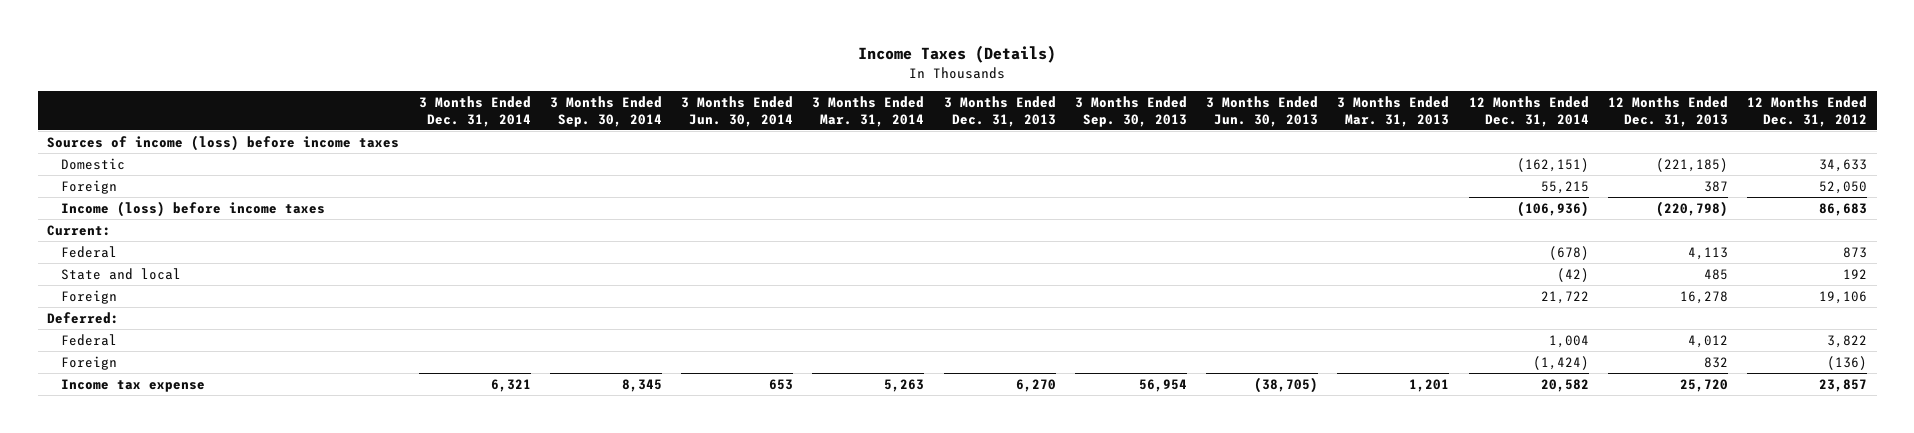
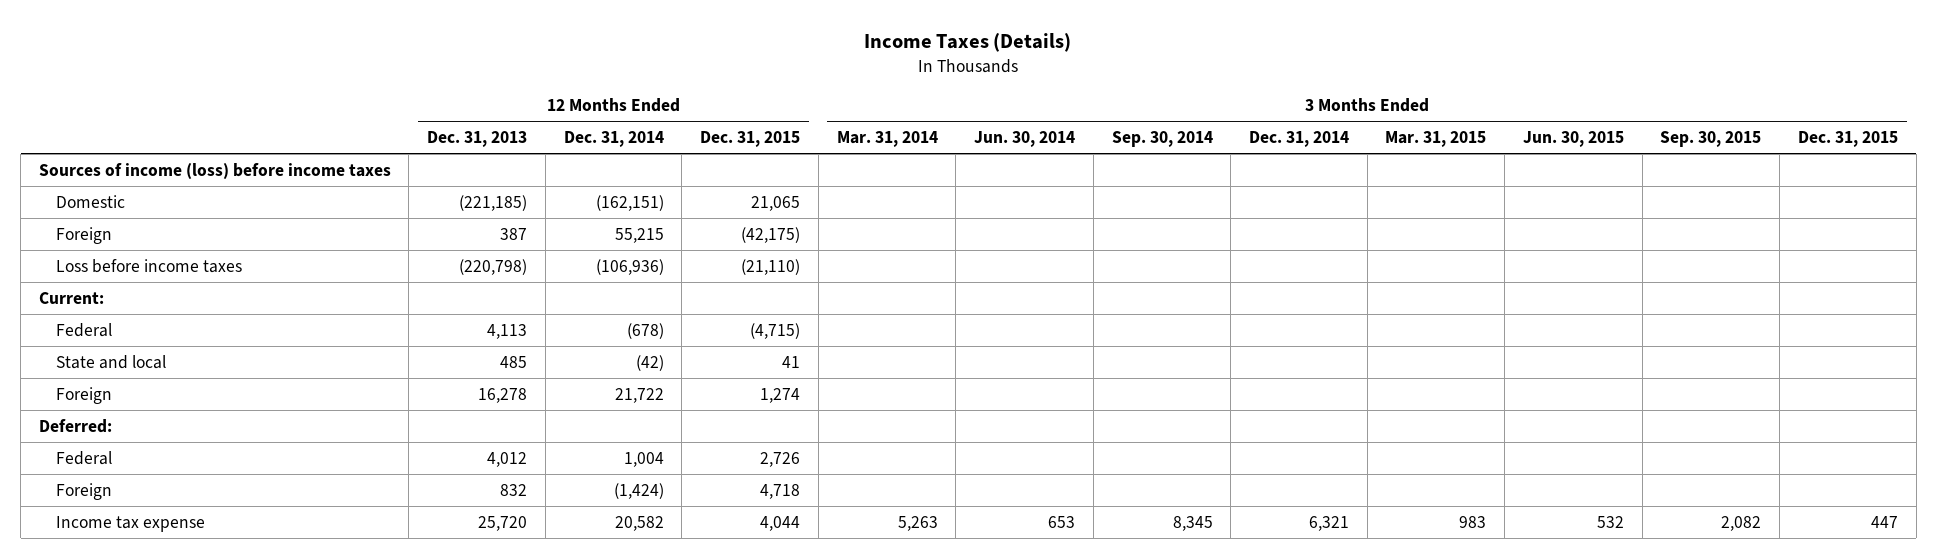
- | 3 Months Ended Dec. 31, 2014 | 3 Months Ended Sep. 30, 2014 | 3 Months Ended Jun. 30, 2014 | 3 Months Ended Mar. 31, 2014 | 3 Months Ended Dec. 31, 2013 | 3 Months Ended Sep. 30, 2013 | 3 Months Ended Jun. 30, 2013 | 3 Months Ended Mar. 31, 2013 | 12 Months Ended Dec. 31, 2014 | 12 Months Ended Dec. 31, 2013 | 12 Months Ended Dec. 31, 2012
+ | 12 Months Ended Dec. 31, 2013 | 12 Months Ended Dec. 31, 2014 | 12 Months Ended Dec. 31, 2015 | 3 Months Ended Mar. 31, 2014 | 3 Months Ended Jun. 30, 2014 | 3 Months Ended Sep. 30, 2014 | 3 Months Ended Dec. 31, 2014 | 3 Months Ended Mar. 31, 2015 | 3 Months Ended Jun. 30, 2015 | 3 Months Ended Sep. 30, 2015 | 3 Months Ended Dec. 31, 2015
- Income (loss) before income taxes | | | | | | | | | (106,936) | (220,798) | 86,683
+ Loss before income taxes | (220,798) | (106,936) | (21,110) | | | | | | | |

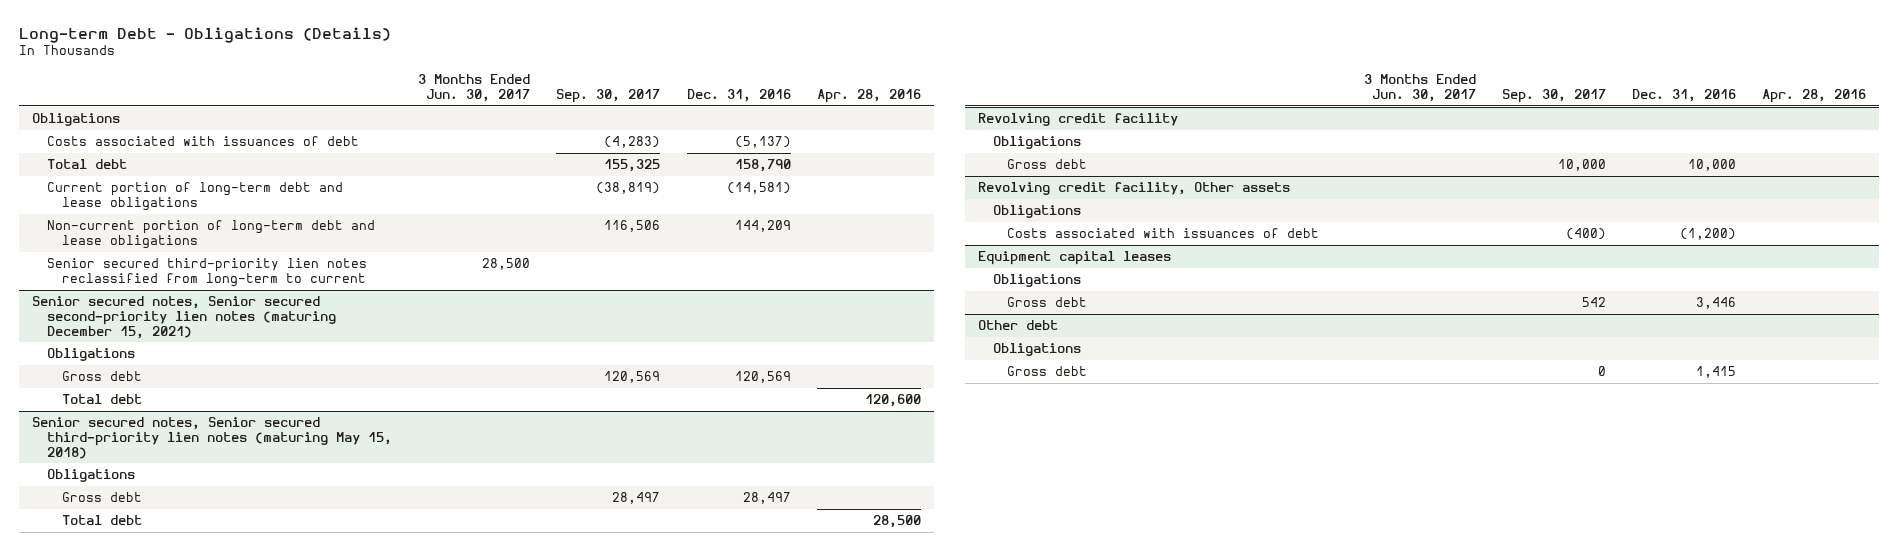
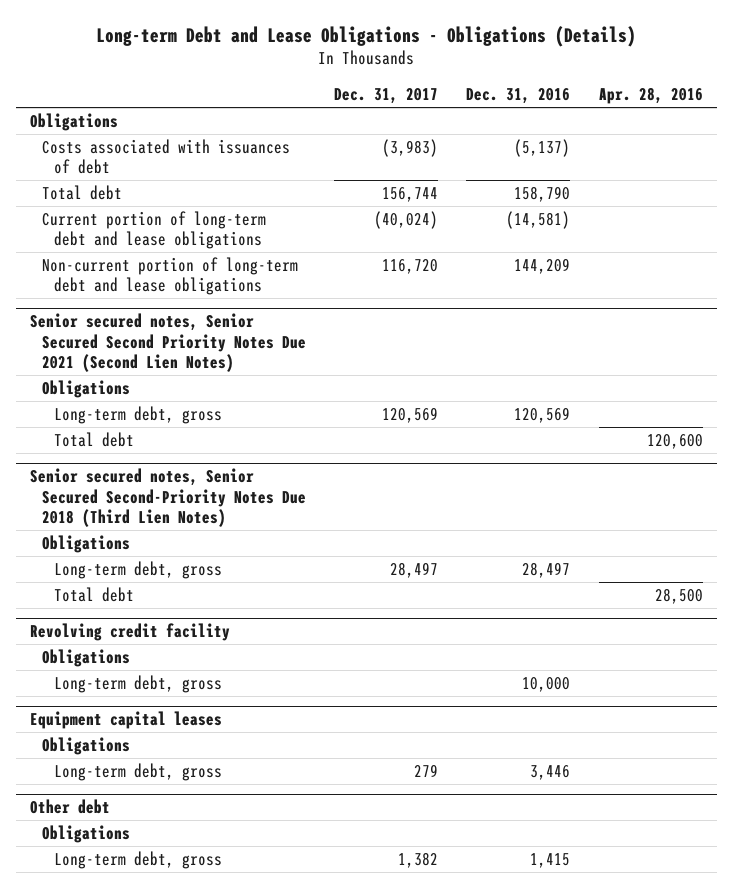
- Long-term Debt - Obligations (Details)
+ Long-term Debt and Lease Obligations - Obligations (Details)
- | 3 Months Ended Jun. 30, 2017 | Sep. 30, 2017 | Dec. 31, 2016 | Apr. 28, 2016
+ | Dec. 31, 2017 | Dec. 31, 2016 | Apr. 28, 2016
- Senior secured third-priority lien notes reclassified from long-term to current | 28,500 | | |
- Senior secured notes, Senior secured second-priority lien notes (maturing December 15, 2021)
+ Senior secured notes, Senior Secured Second Priority Notes Due 2021 (Second Lien Notes)
- Gross debt | | 120,569 | 120,569 |
+ Long-term debt, gross | 120,569 | 120,569 |
- Senior secured notes, Senior secured third-priority lien notes (maturing May 15, 2018)
+ Senior secured notes, Senior Secured Second-Priority Notes Due 2018 (Third Lien Notes)
- Gross debt | | 28,497 | 28,497 |
+ Long-term debt, gross | 28,497 | 28,497 |
@ Revolving credit facility
- Gross debt | | 10,000 | 10,000 |
- Revolving credit facility, Other assets
- Obligations
- Costs associated with issuances of debt | | (400) | (1,200) |
@ Revolving credit facility
+ Long-term debt, gross | | 10,000 |
@ Equipment capital leases
- Gross debt | | 542 | 3,446 |
+ Long-term debt, gross | 279 | 3,446 |
@ Other debt
- Gross debt | | 0 | 1,415 |
+ Long-term debt, gross | 1,382 | 1,415 |

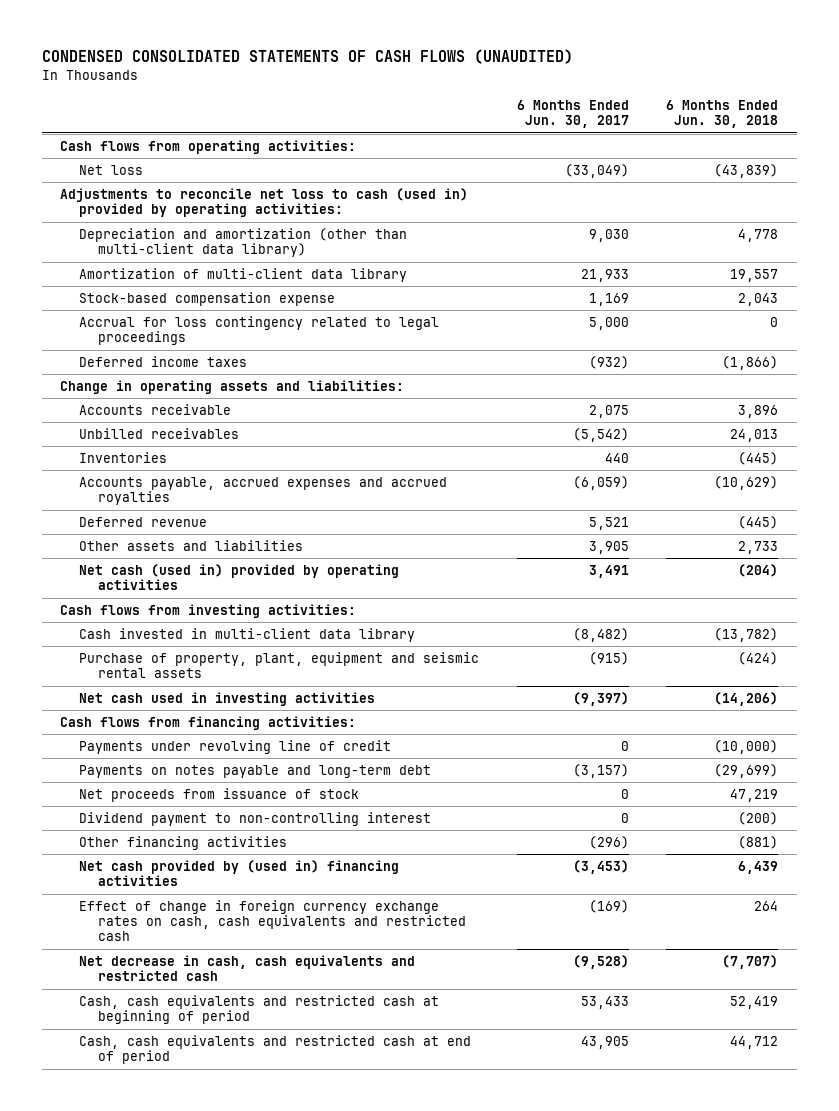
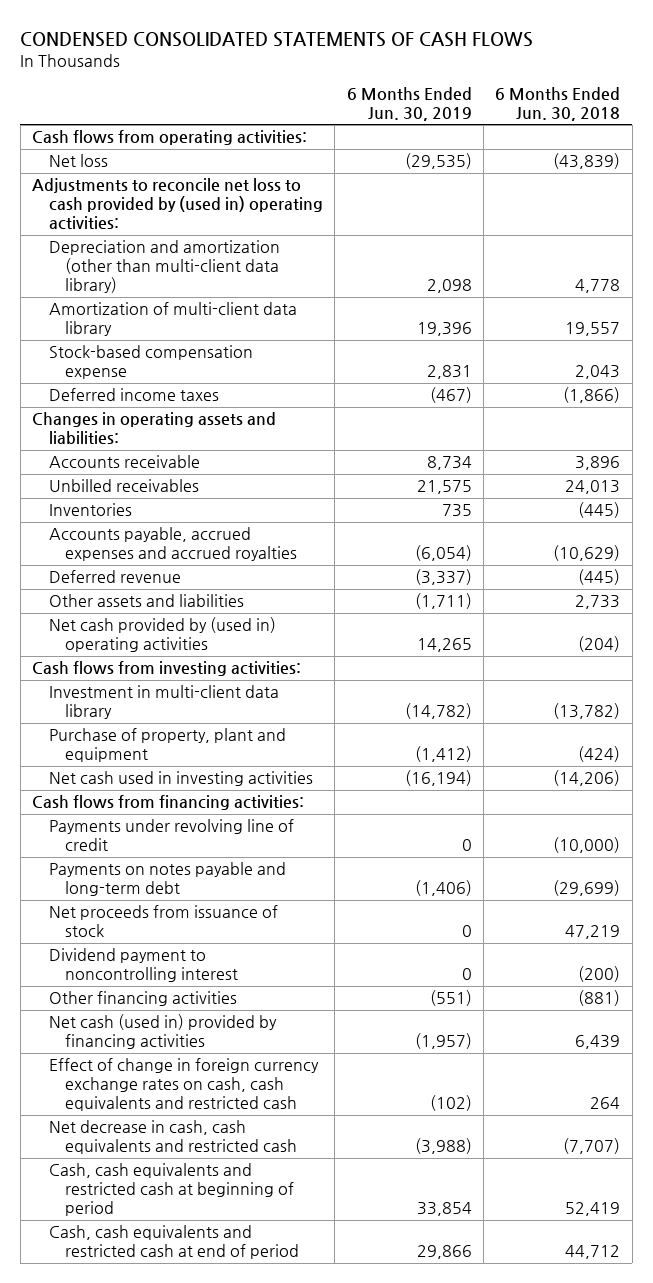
- CONDENSED CONSOLIDATED STATEMENTS OF CASH FLOWS (UNAUDITED)
+ CONDENSED CONSOLIDATED STATEMENTS OF CASH FLOWS
- | 6 Months Ended Jun. 30, 2017 | 6 Months Ended Jun. 30, 2018
+ | 6 Months Ended Jun. 30, 2019 | 6 Months Ended Jun. 30, 2018
- Adjustments to reconcile net loss to cash (used in) provided by operating activities:
+ Adjustments to reconcile net loss to cash provided by (used in) operating activities:
- Accrual for loss contingency related to legal proceedings | 5,000 | 0
- Change in operating assets and liabilities:
+ Changes in operating assets and liabilities:
- Net cash (used in) provided by operating activities | 3,491 | (204)
+ Net cash provided by (used in) operating activities | 14,265 | (204)
- Cash invested in multi-client data library | (8,482) | (13,782)
- Purchase of property, plant, equipment and seismic rental assets | (915) | (424)
+ Investment in multi-client data library | (14,782) | (13,782)
+ Purchase of property, plant and equipment | (1,412) | (424)
- Dividend payment to non-controlling interest | 0 | (200)
+ Dividend payment to noncontrolling interest | 0 | (200)
- Net cash provided by (used in) financing activities | (3,453) | 6,439
+ Net cash (used in) provided by financing activities | (1,957) | 6,439

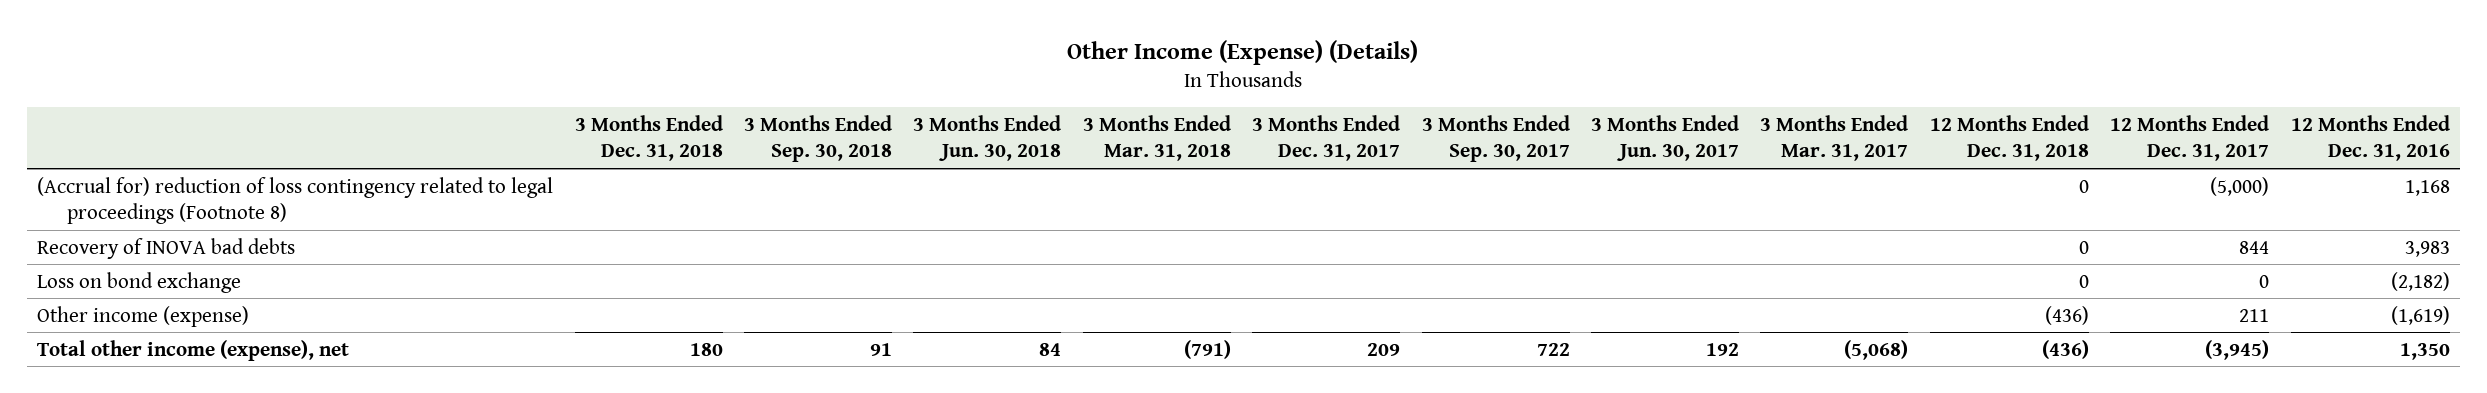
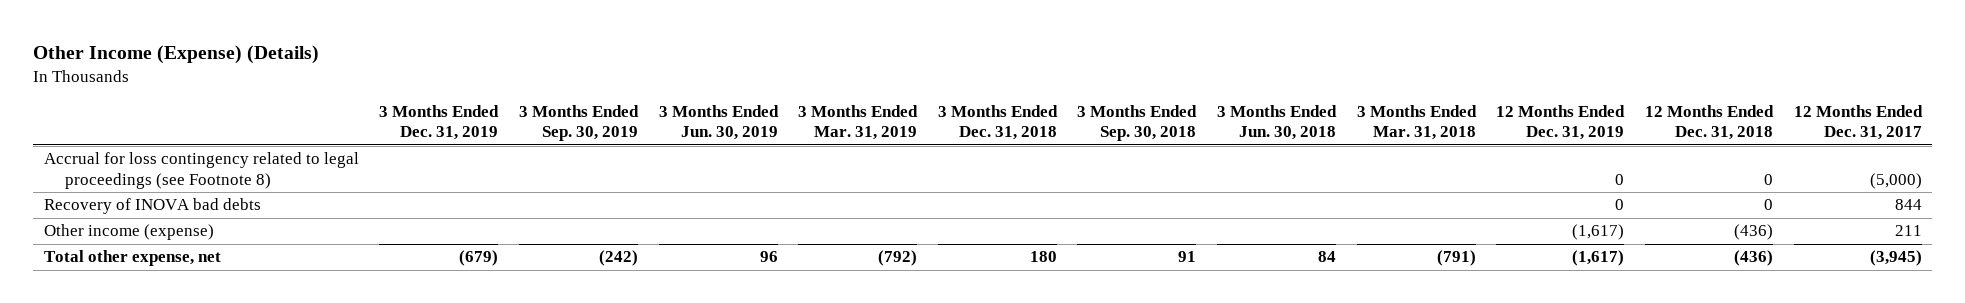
- | 3 Months Ended Dec. 31, 2018 | 3 Months Ended Sep. 30, 2018 | 3 Months Ended Jun. 30, 2018 | 3 Months Ended Mar. 31, 2018 | 3 Months Ended Dec. 31, 2017 | 3 Months Ended Sep. 30, 2017 | 3 Months Ended Jun. 30, 2017 | 3 Months Ended Mar. 31, 2017 | 12 Months Ended Dec. 31, 2018 | 12 Months Ended Dec. 31, 2017 | 12 Months Ended Dec. 31, 2016
+ | 3 Months Ended Dec. 31, 2019 | 3 Months Ended Sep. 30, 2019 | 3 Months Ended Jun. 30, 2019 | 3 Months Ended Mar. 31, 2019 | 3 Months Ended Dec. 31, 2018 | 3 Months Ended Sep. 30, 2018 | 3 Months Ended Jun. 30, 2018 | 3 Months Ended Mar. 31, 2018 | 12 Months Ended Dec. 31, 2019 | 12 Months Ended Dec. 31, 2018 | 12 Months Ended Dec. 31, 2017
- (Accrual for) reduction of loss contingency related to legal proceedings (Footnote 8) | | | | | | | | | 0 | (5,000) | 1,168
+ Accrual for loss contingency related to legal proceedings (see Footnote 8) | | | | | | | | | 0 | 0 | (5,000)
- Loss on bond exchange | | | | | | | | | 0 | 0 | (2,182)
- Total other income (expense), net | 180 | 91 | 84 | (791) | 209 | 722 | 192 | (5,068) | (436) | (3,945) | 1,350
+ Total other expense, net | (679) | (242) | 96 | (792) | 180 | 91 | 84 | (791) | (1,617) | (436) | (3,945)

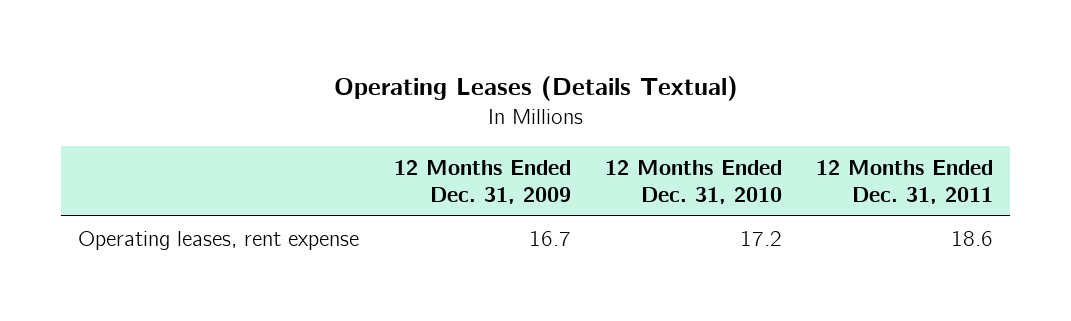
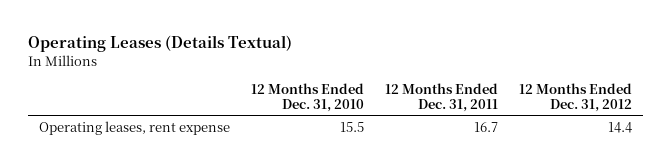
- | 12 Months Ended Dec. 31, 2009 | 12 Months Ended Dec. 31, 2010 | 12 Months Ended Dec. 31, 2011
+ | 12 Months Ended Dec. 31, 2010 | 12 Months Ended Dec. 31, 2011 | 12 Months Ended Dec. 31, 2012
- Operating leases, rent expense | 16.7 | 17.2 | 18.6
+ Operating leases, rent expense | 15.5 | 16.7 | 14.4

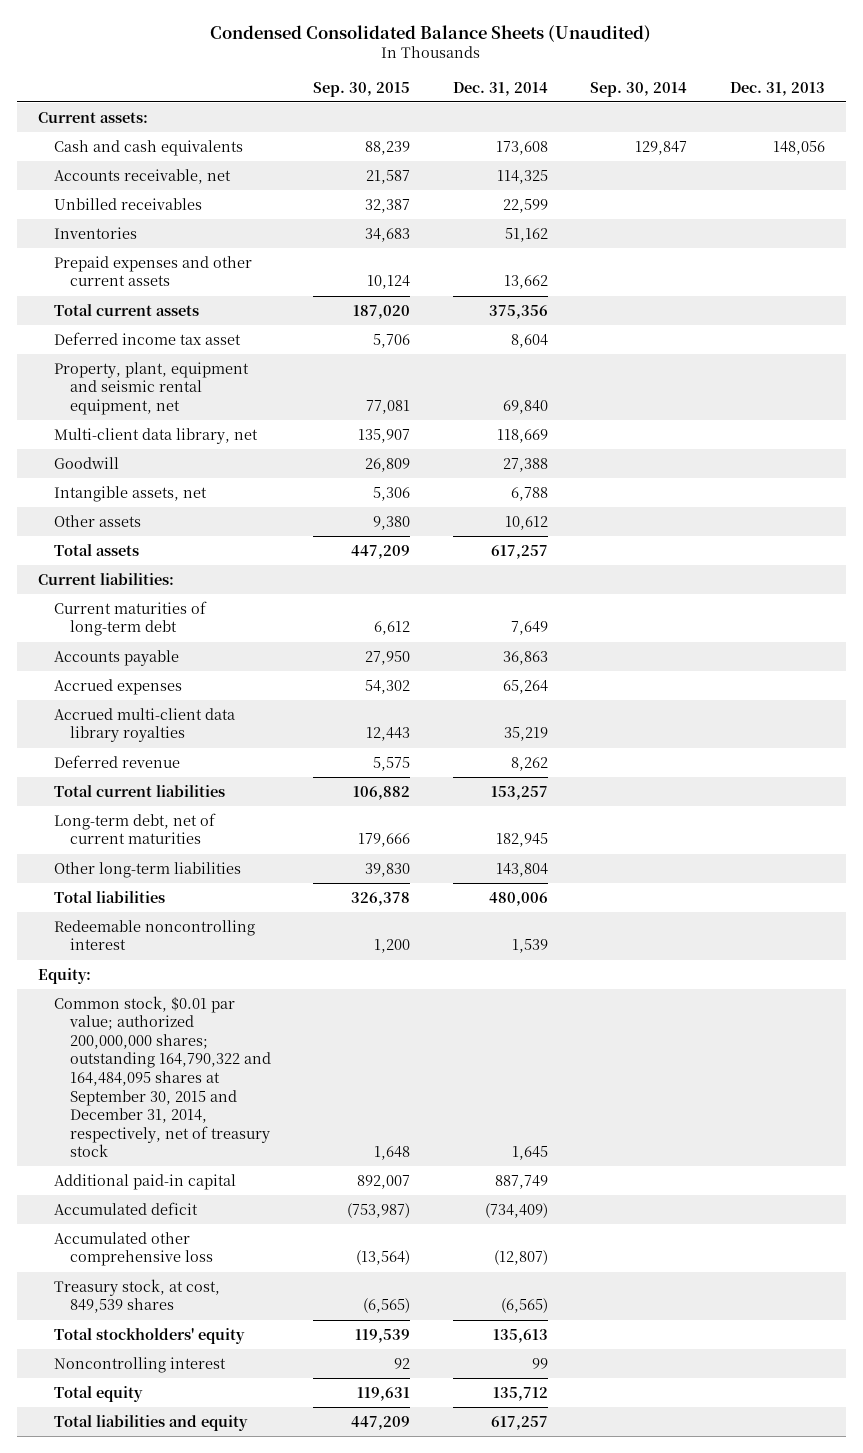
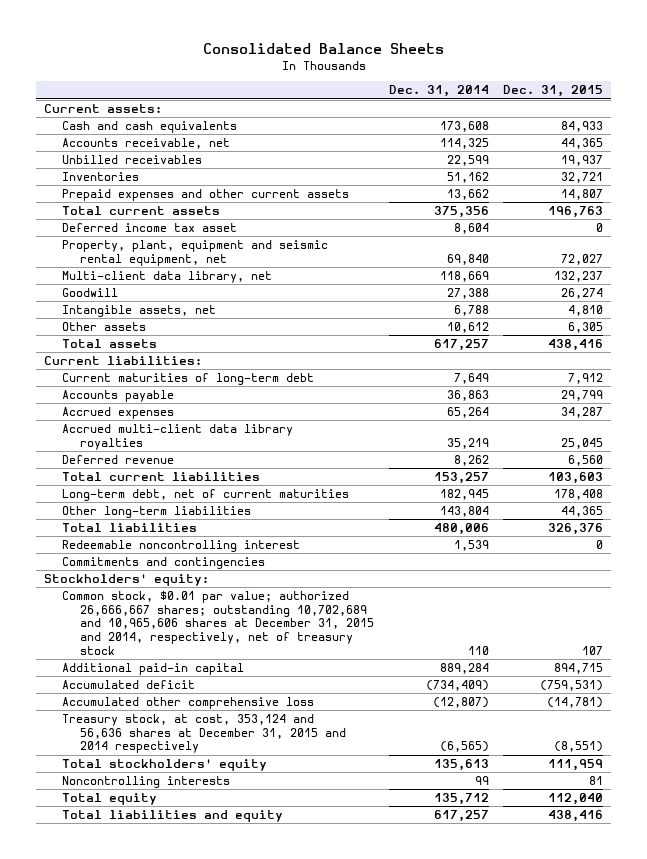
- Condensed Consolidated Balance Sheets (Unaudited)
+ Consolidated Balance Sheets
- | Sep. 30, 2015 | Dec. 31, 2014 | Sep. 30, 2014 | Dec. 31, 2013
+ | Dec. 31, 2014 | Dec. 31, 2015
- Equity:
- Common stock, $0.01 par value; authorized 200,000,000 shares; outstanding 164,790,322 and 164,484,095 shares at September 30, 2015 and December 31, 2014, respectively, net of treasury stock | 1,648 | 1,645 | |
- Additional paid-in capital | 892,007 | 887,749 | |
+ Commitments and contingencies
+ Stockholders' equity:
+ Common stock, $0.01 par value; authorized 26,666,667 shares; outstanding 10,702,689 and 10,965,606 shares at December 31, 2015 and 2014, respectively, net of treasury stock | 110 | 107
+ Additional paid-in capital | 889,284 | 894,715
- Treasury stock, at cost, 849,539 shares | (6,565) | (6,565) | |
+ Treasury stock, at cost, 353,124 and 56,636 shares at December 31, 2015 and 2014 respectively | (6,565) | (8,551)
- Noncontrolling interest | 92 | 99 | |
+ Noncontrolling interests | 99 | 81

